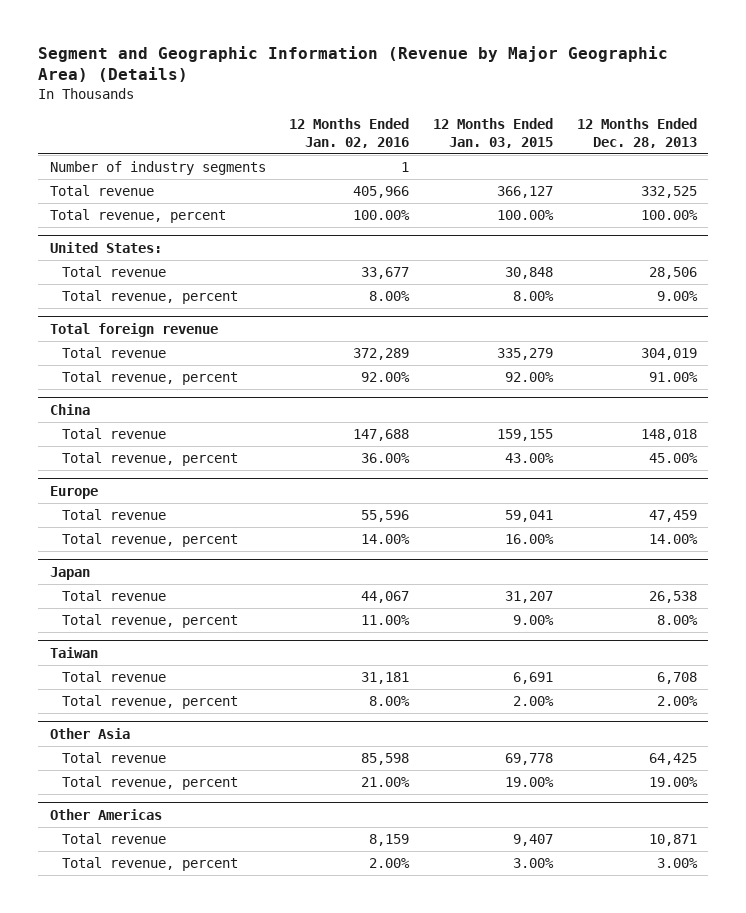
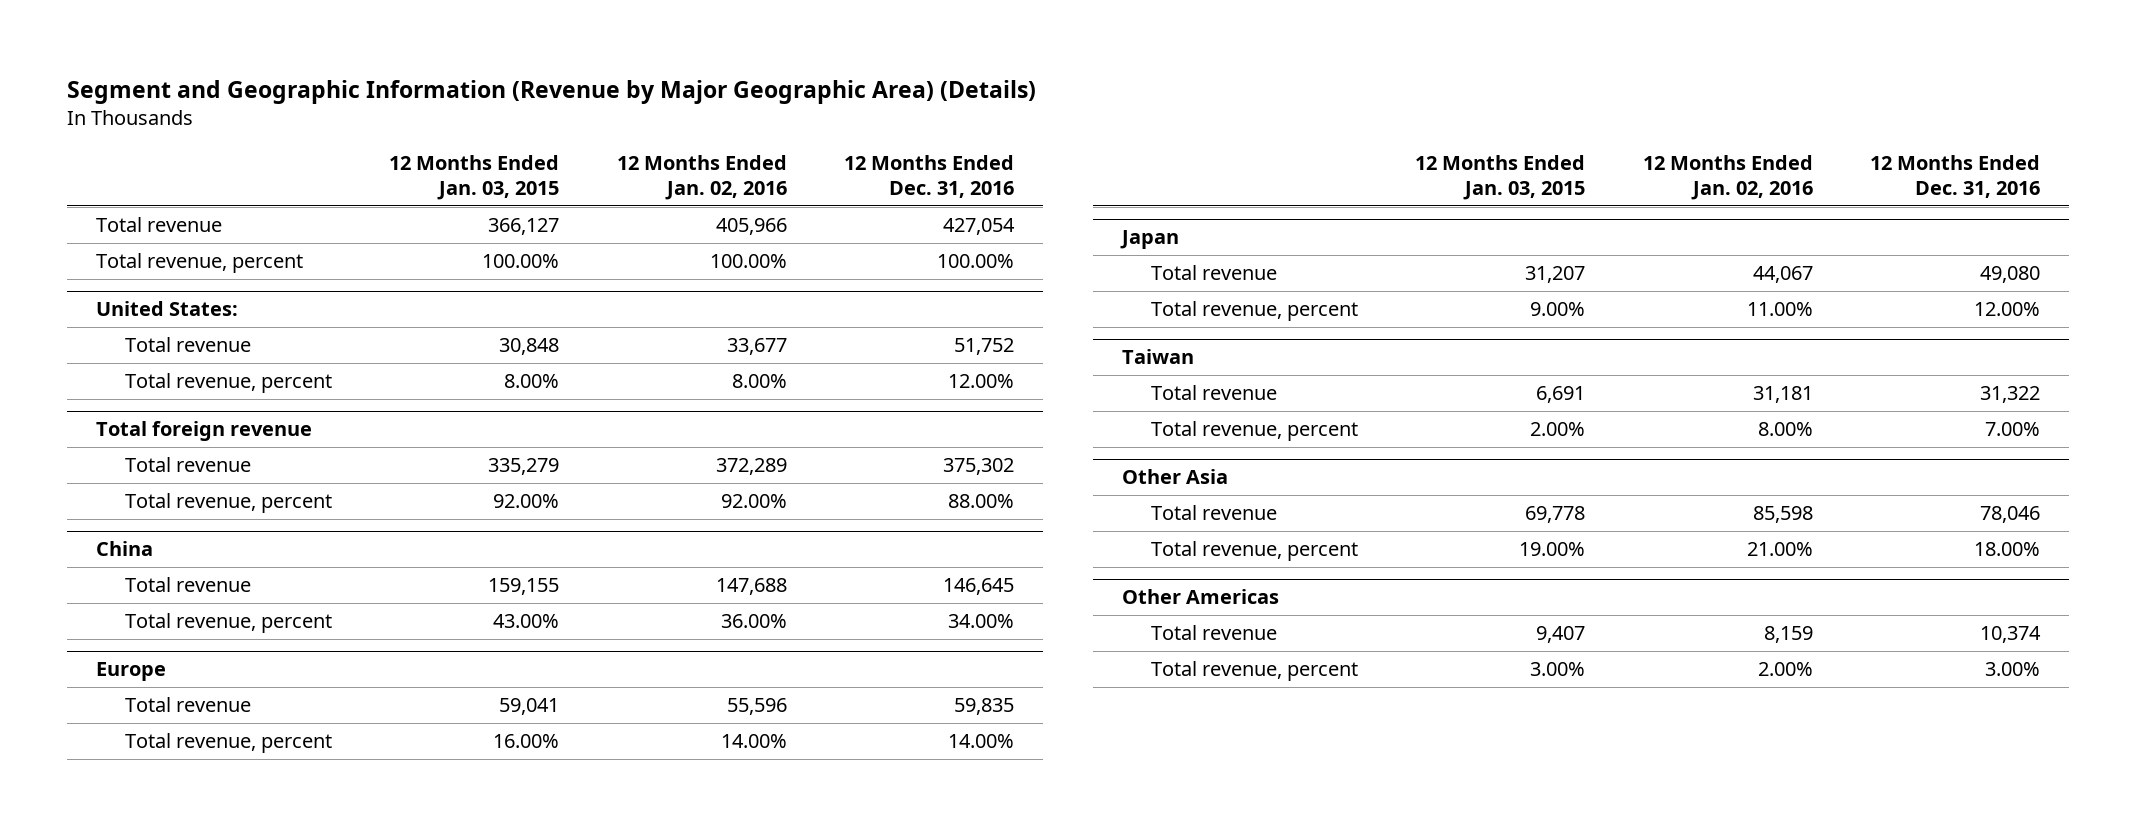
- | 12 Months Ended Jan. 02, 2016 | 12 Months Ended Jan. 03, 2015 | 12 Months Ended Dec. 28, 2013
+ | 12 Months Ended Jan. 03, 2015 | 12 Months Ended Jan. 02, 2016 | 12 Months Ended Dec. 31, 2016
- Number of industry segments | 1 | |

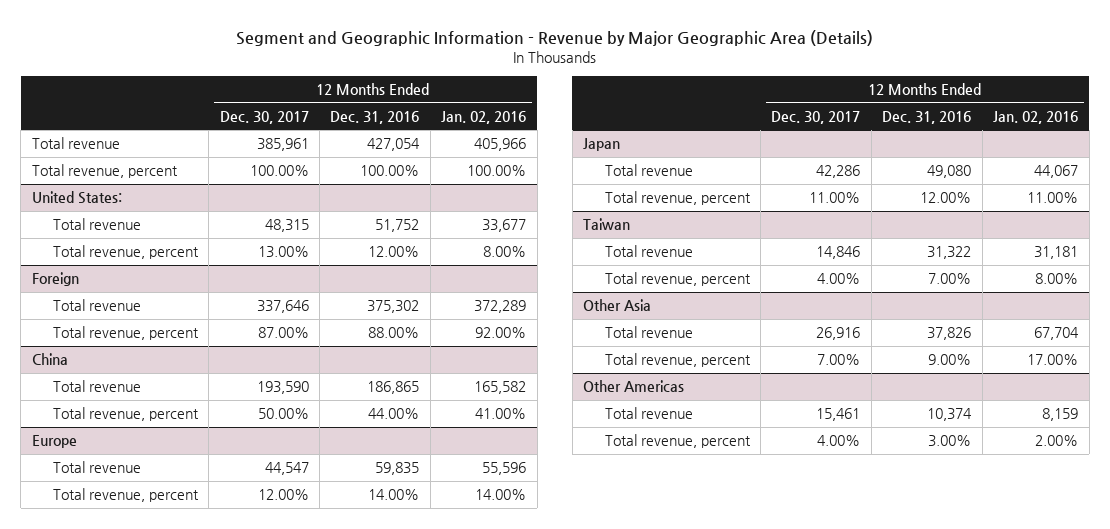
- Segment and Geographic Information (Revenue by Major Geographic Area) (Details)
+ Segment and Geographic Information - Revenue by Major Geographic Area (Details)
- | 12 Months Ended Jan. 03, 2015 | 12 Months Ended Jan. 02, 2016 | 12 Months Ended Dec. 31, 2016
+ | 12 Months Ended Dec. 30, 2017 | 12 Months Ended Dec. 31, 2016 | 12 Months Ended Jan. 02, 2016
- Total foreign revenue
+ Foreign
@ China
- Total revenue | 159,155 | 147,688 | 146,645
- Total revenue, percent | 43.00% | 36.00% | 34.00%
+ Total revenue | 193,590 | 186,865 | 165,582
+ Total revenue, percent | 50.00% | 44.00% | 41.00%
@ Other Asia
- Total revenue | 69,778 | 85,598 | 78,046
- Total revenue, percent | 19.00% | 21.00% | 18.00%
+ Total revenue | 26,916 | 37,826 | 67,704
+ Total revenue, percent | 7.00% | 9.00% | 17.00%

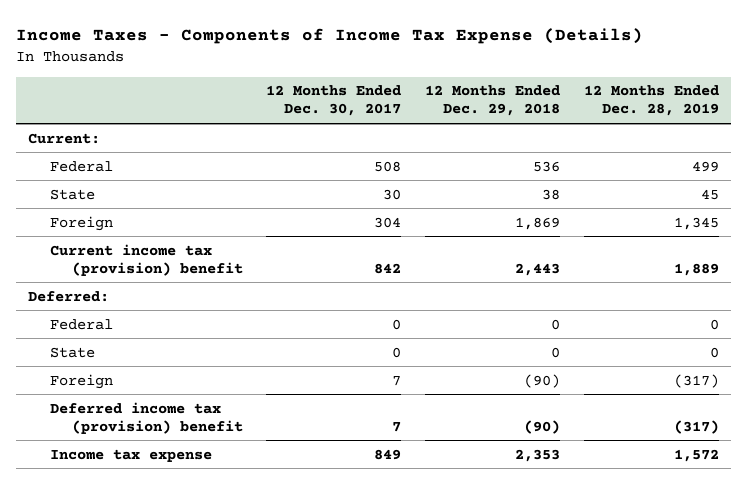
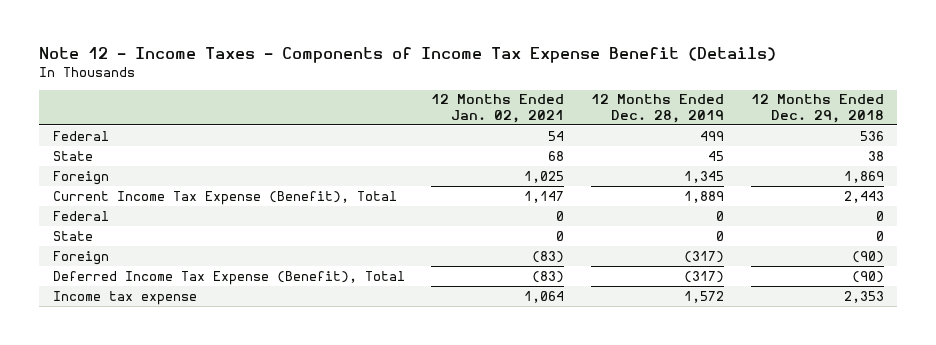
- Income Taxes - Components of Income Tax Expense (Details)
+ Note 12 - Income Taxes - Components of Income Tax Expense Benefit (Details)
- | 12 Months Ended Dec. 30, 2017 | 12 Months Ended Dec. 29, 2018 | 12 Months Ended Dec. 28, 2019
+ | 12 Months Ended Jan. 02, 2021 | 12 Months Ended Dec. 28, 2019 | 12 Months Ended Dec. 29, 2018
- Current:
- Current income tax (provision) benefit | 842 | 2,443 | 1,889
- Deferred:
+ Current Income Tax Expense (Benefit), Total | 1,147 | 1,889 | 2,443
- Deferred income tax (provision) benefit | 7 | (90) | (317)
+ Deferred Income Tax Expense (Benefit), Total | (83) | (317) | (90)

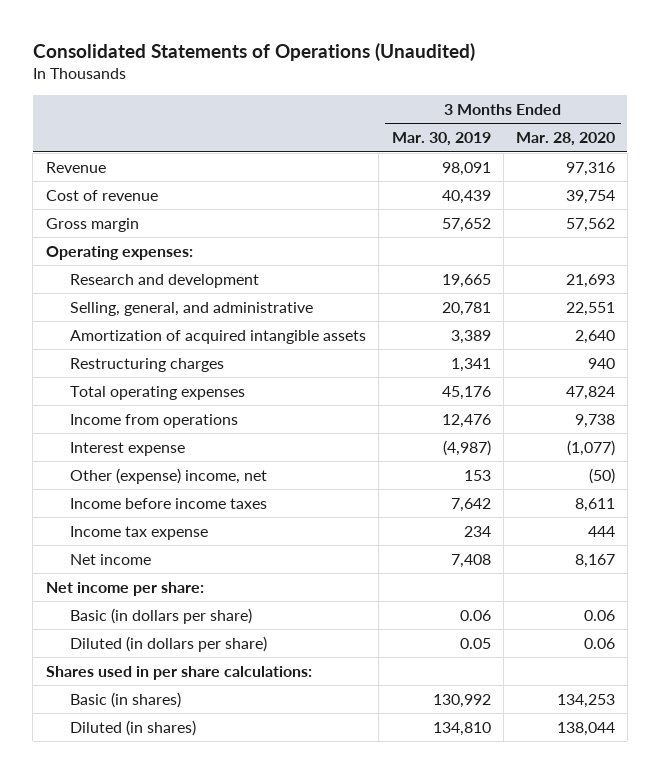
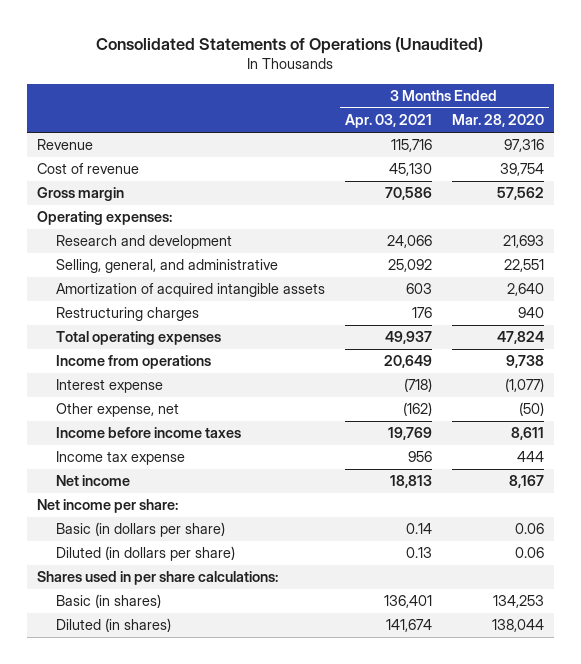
- | 3 Months Ended Mar. 30, 2019 | 3 Months Ended Mar. 28, 2020
+ | 3 Months Ended Apr. 03, 2021 | 3 Months Ended Mar. 28, 2020
- Other (expense) income, net | 153 | (50)
+ Other expense, net | (162) | (50)

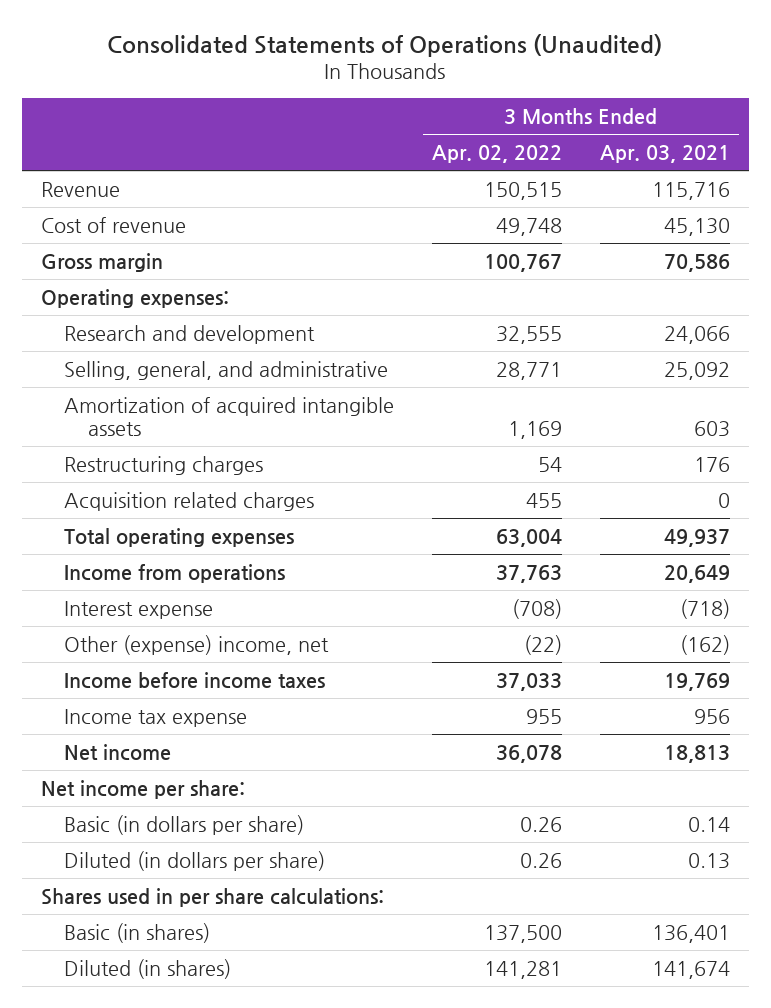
- | 3 Months Ended Apr. 03, 2021 | 3 Months Ended Mar. 28, 2020
+ | 3 Months Ended Apr. 02, 2022 | 3 Months Ended Apr. 03, 2021
+ Acquisition related charges | 455 | 0
- Other expense, net | (162) | (50)
+ Other (expense) income, net | (22) | (162)

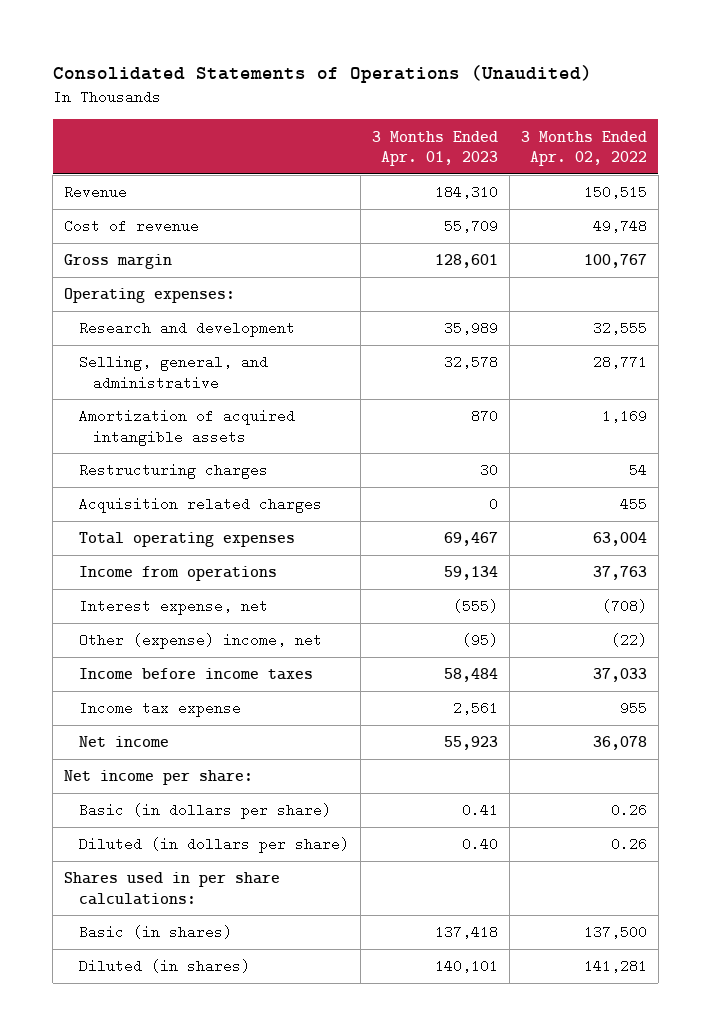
- | 3 Months Ended Apr. 02, 2022 | 3 Months Ended Apr. 03, 2021
+ | 3 Months Ended Apr. 01, 2023 | 3 Months Ended Apr. 02, 2022
- Interest expense | (708) | (718)
+ Interest expense, net | (555) | (708)

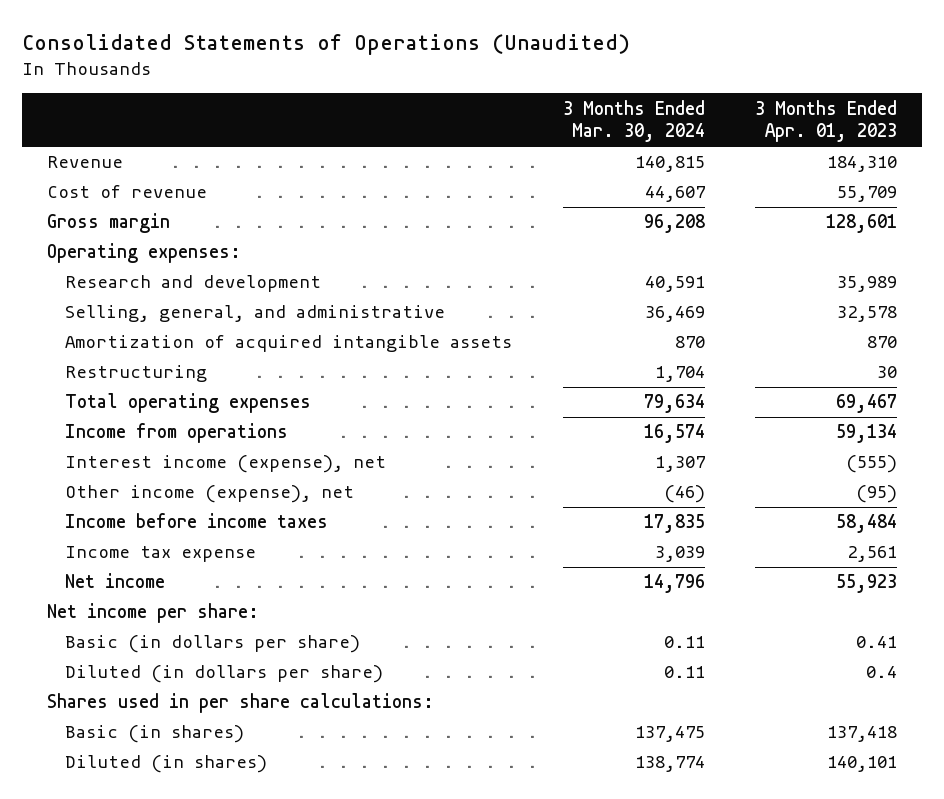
- | 3 Months Ended Apr. 01, 2023 | 3 Months Ended Apr. 02, 2022
+ | 3 Months Ended Mar. 30, 2024 | 3 Months Ended Apr. 01, 2023
- Restructuring charges | 30 | 54
- Acquisition related charges | 0 | 455
+ Restructuring | 1,704 | 30
- Interest expense, net | (555) | (708)
- Other (expense) income, net | (95) | (22)
+ Interest income (expense), net | 1,307 | (555)
+ Other income (expense), net | (46) | (95)
- Diluted (in dollars per share) | 0.40 | 0.26
+ Diluted (in dollars per share) | 0.11 | 0.4

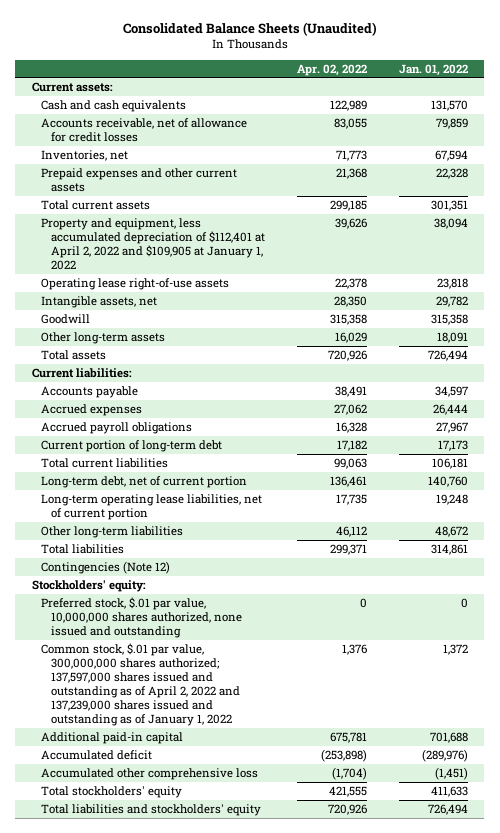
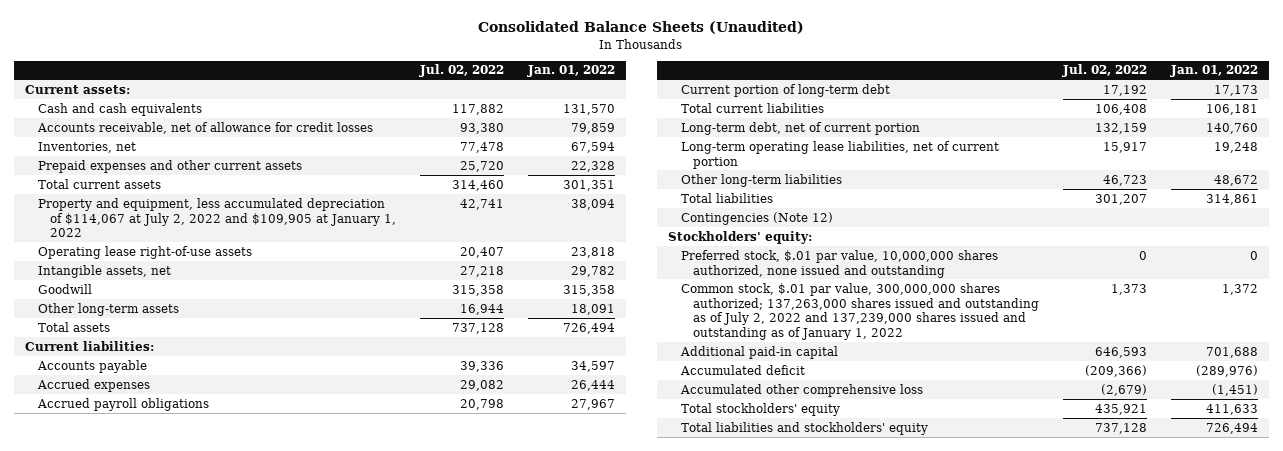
- | Apr. 02, 2022 | Jan. 01, 2022
+ | Jul. 02, 2022 | Jan. 01, 2022
- Property and equipment, less accumulated depreciation of $112,401 at April 2, 2022 and $109,905 at January 1, 2022 | 39,626 | 38,094
+ Property and equipment, less accumulated depreciation of $114,067 at July 2, 2022 and $109,905 at January 1, 2022 | 42,741 | 38,094
- Common stock, $.01 par value, 300,000,000 shares authorized; 137,597,000 shares issued and outstanding as of April 2, 2022 and 137,239,000 shares issued and outstanding as of January 1, 2022 | 1,376 | 1,372
+ Common stock, $.01 par value, 300,000,000 shares authorized; 137,263,000 shares issued and outstanding as of July 2, 2022 and 137,239,000 shares issued and outstanding as of January 1, 2022 | 1,373 | 1,372

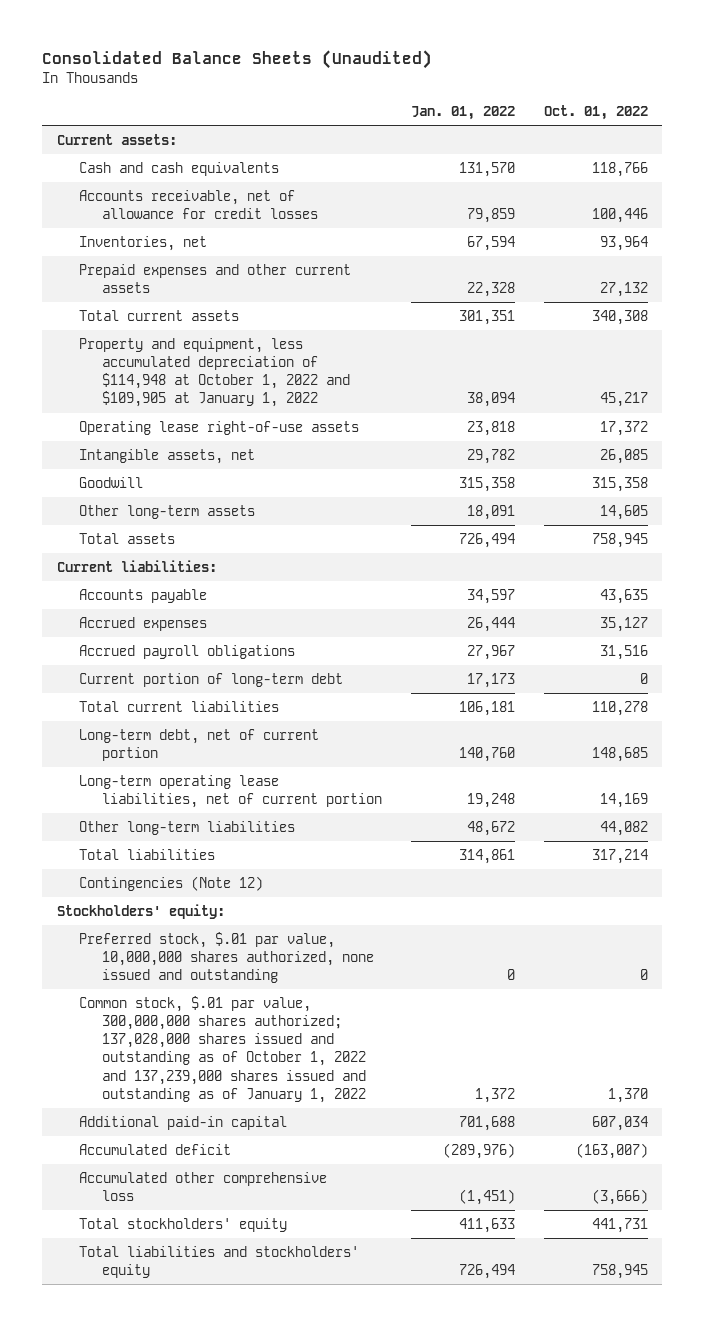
- | Jul. 02, 2022 | Jan. 01, 2022
+ | Jan. 01, 2022 | Oct. 01, 2022
- Property and equipment, less accumulated depreciation of $114,067 at July 2, 2022 and $109,905 at January 1, 2022 | 42,741 | 38,094
+ Property and equipment, less accumulated depreciation of $114,948 at October 1, 2022 and $109,905 at January 1, 2022 | 38,094 | 45,217
- Common stock, $.01 par value, 300,000,000 shares authorized; 137,263,000 shares issued and outstanding as of July 2, 2022 and 137,239,000 shares issued and outstanding as of January 1, 2022 | 1,373 | 1,372
+ Common stock, $.01 par value, 300,000,000 shares authorized; 137,028,000 shares issued and outstanding as of October 1, 2022 and 137,239,000 shares issued and outstanding as of January 1, 2022 | 1,372 | 1,370

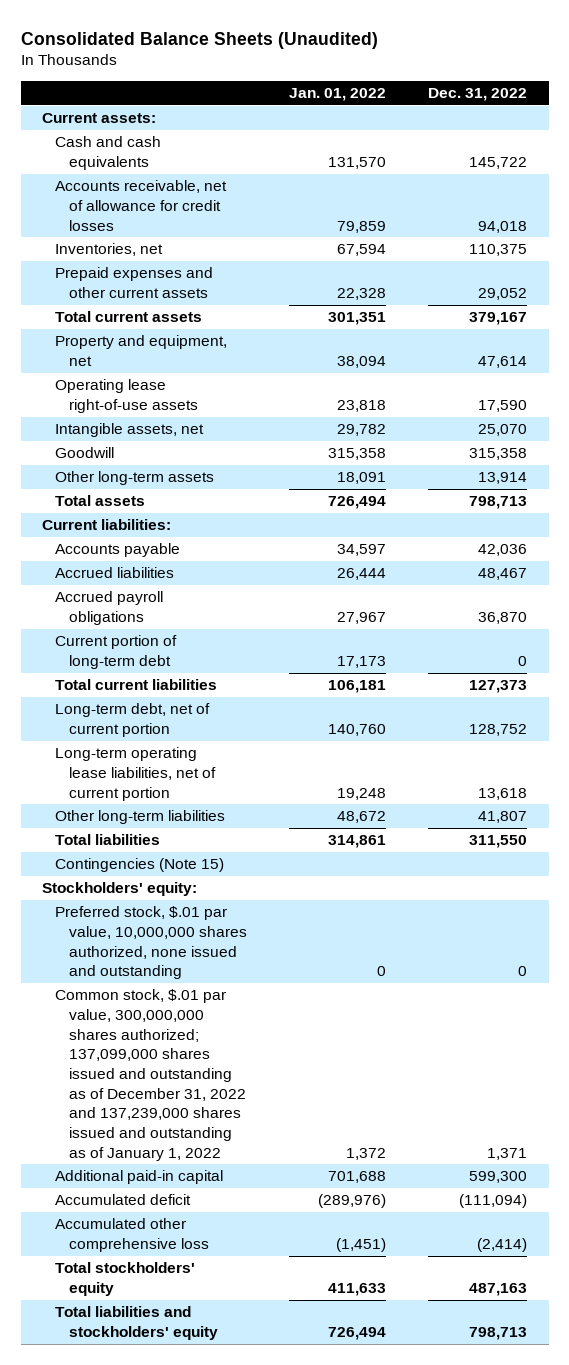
- | Jan. 01, 2022 | Oct. 01, 2022
+ | Jan. 01, 2022 | Dec. 31, 2022
- Property and equipment, less accumulated depreciation of $114,948 at October 1, 2022 and $109,905 at January 1, 2022 | 38,094 | 45,217
+ Property and equipment, net | 38,094 | 47,614
- Accrued expenses | 26,444 | 35,127
+ Accrued liabilities | 26,444 | 48,467
- Contingencies (Note 12)
+ Contingencies (Note 15)
- Common stock, $.01 par value, 300,000,000 shares authorized; 137,028,000 shares issued and outstanding as of October 1, 2022 and 137,239,000 shares issued and outstanding as of January 1, 2022 | 1,372 | 1,370
+ Common stock, $.01 par value, 300,000,000 shares authorized; 137,099,000 shares issued and outstanding as of December 31, 2022 and 137,239,000 shares issued and outstanding as of January 1, 2022 | 1,372 | 1,371

